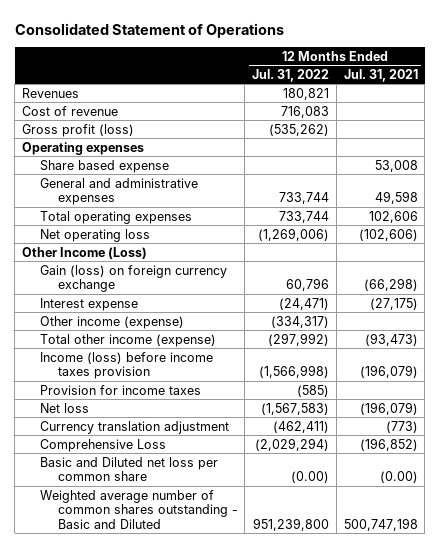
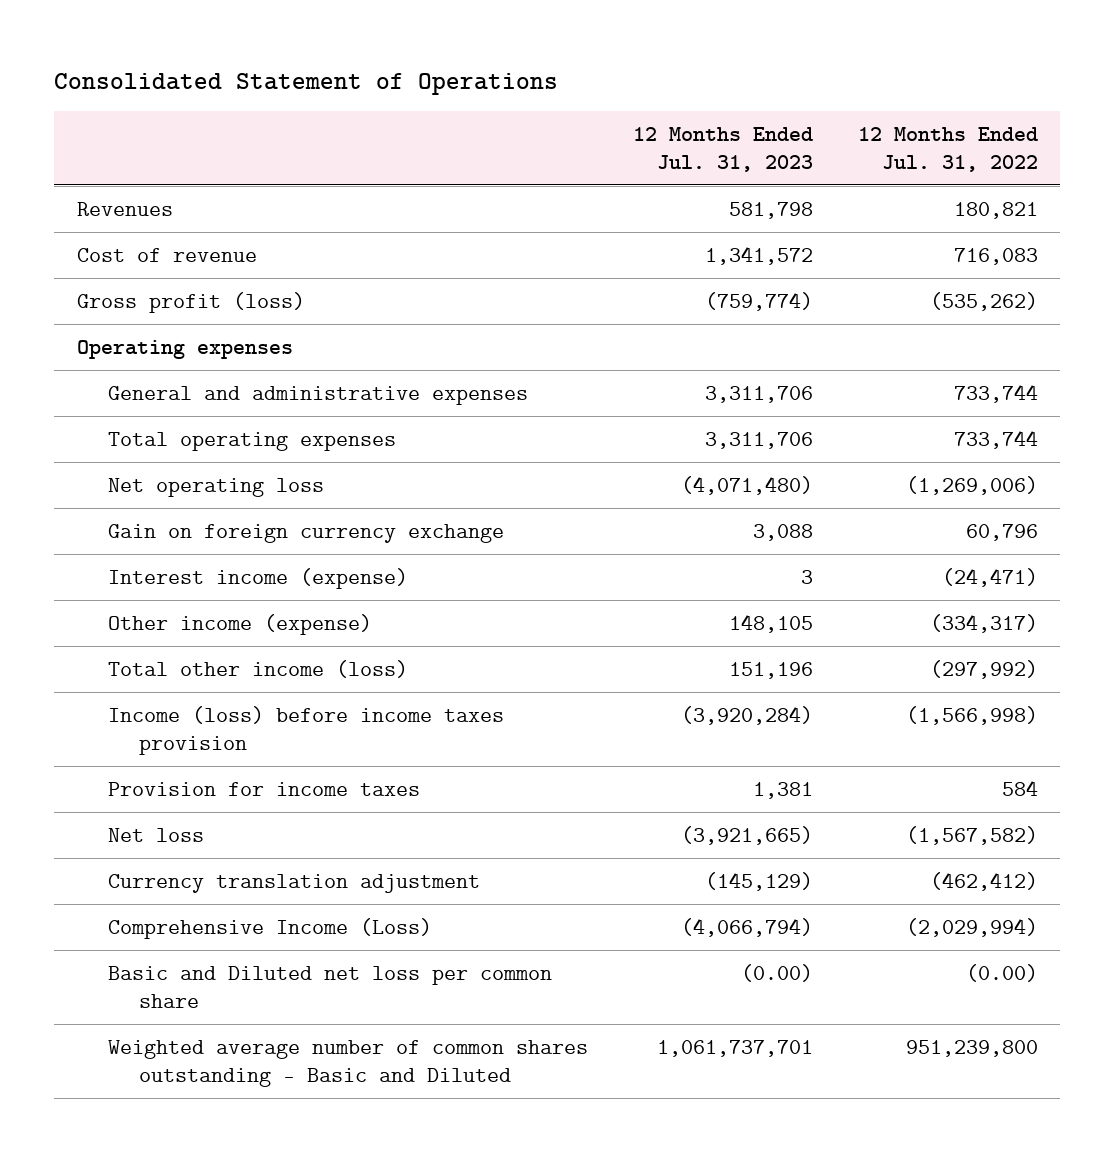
- | 12 Months Ended Jul. 31, 2022 | 12 Months Ended Jul. 31, 2021
+ | 12 Months Ended Jul. 31, 2023 | 12 Months Ended Jul. 31, 2022
- Share based expense | | 53,008
- Other Income (Loss)
- Gain (loss) on foreign currency exchange | 60,796 | (66,298)
- Interest expense | (24,471) | (27,175)
+ Gain on foreign currency exchange | 3,088 | 60,796
+ Interest income (expense) | 3 | (24,471)
- Total other income (expense) | (297,992) | (93,473)
+ Total other income (loss) | 151,196 | (297,992)
- Provision for income taxes | (585) |
- Net loss | (1,567,583) | (196,079)
- Currency translation adjustment | (462,411) | (773)
- Comprehensive Loss | (2,029,294) | (196,852)
+ Provision for income taxes | 1,381 | 584
+ Net loss | (3,921,665) | (1,567,582)
+ Currency translation adjustment | (145,129) | (462,412)
+ Comprehensive Income (Loss) | (4,066,794) | (2,029,994)

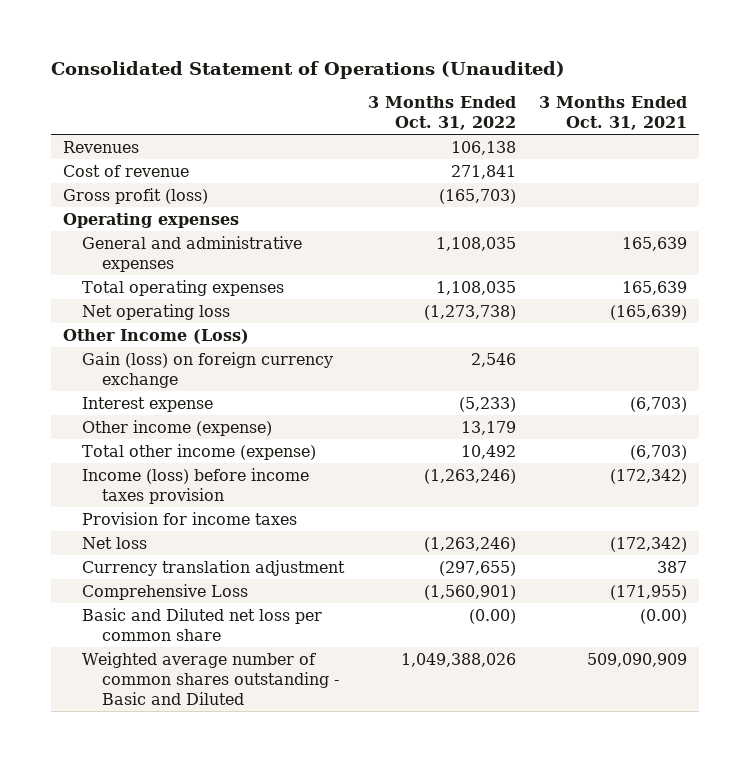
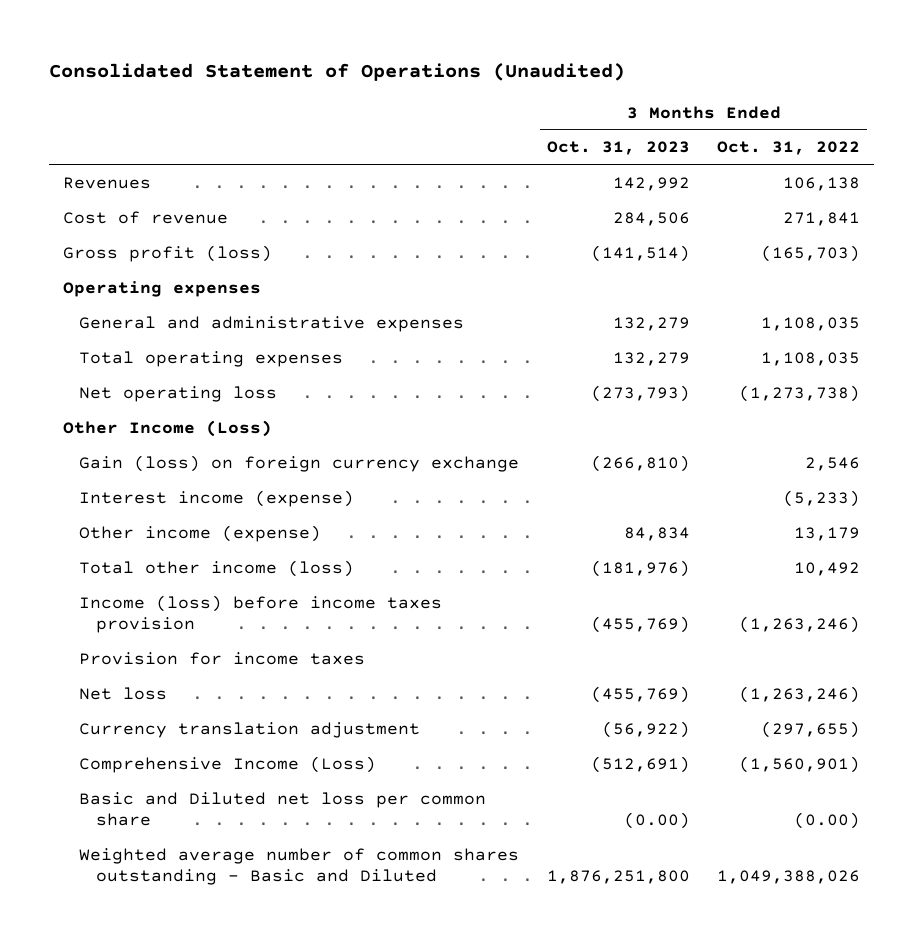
- | 3 Months Ended Oct. 31, 2022 | 3 Months Ended Oct. 31, 2021
+ | 3 Months Ended Oct. 31, 2023 | 3 Months Ended Oct. 31, 2022
- Interest expense | (5,233) | (6,703)
+ Interest income (expense) | | (5,233)
- Total other income (expense) | 10,492 | (6,703)
+ Total other income (loss) | (181,976) | 10,492
- Comprehensive Loss | (1,560,901) | (171,955)
+ Comprehensive Income (Loss) | (512,691) | (1,560,901)

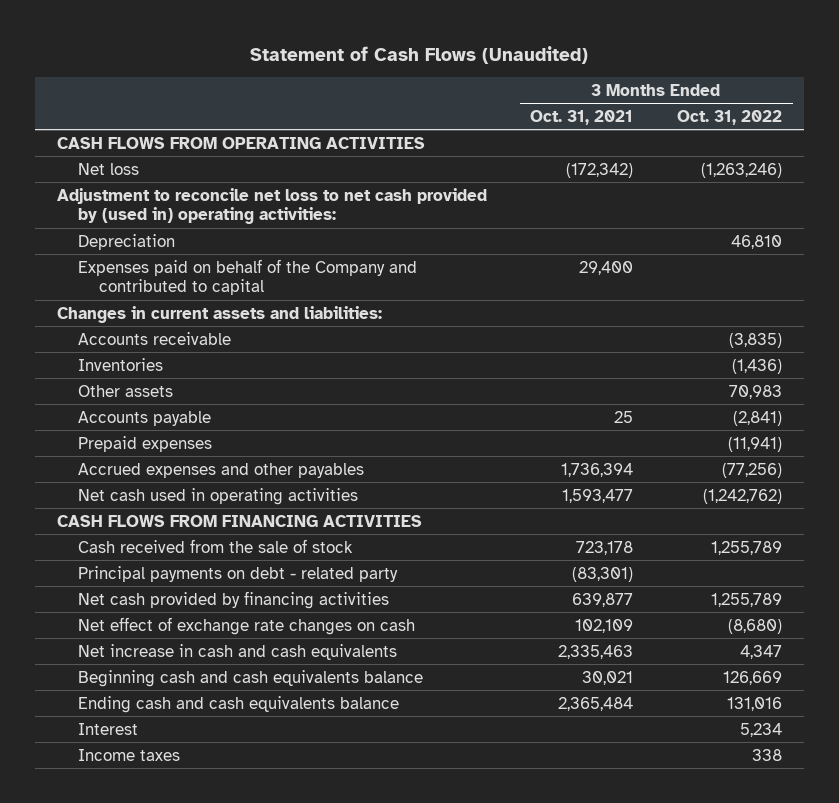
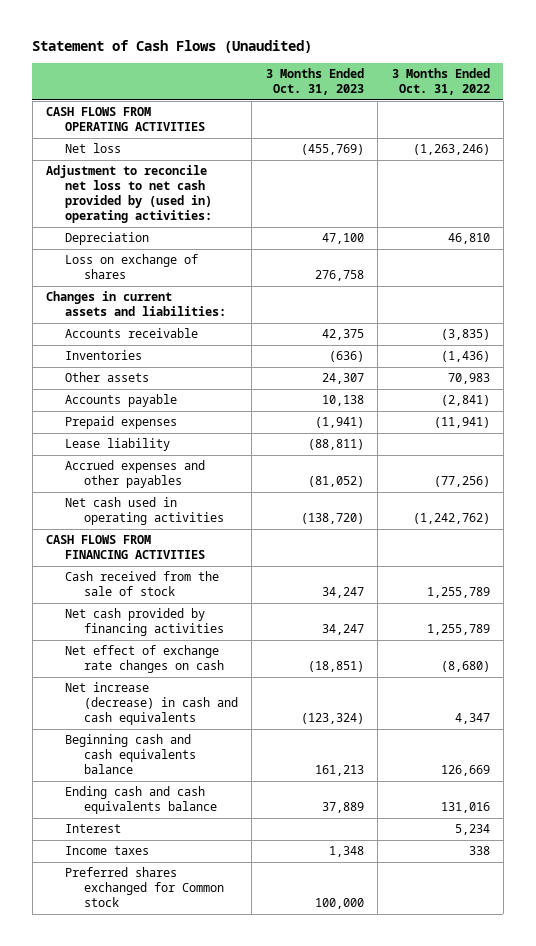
- | 3 Months Ended Oct. 31, 2021 | 3 Months Ended Oct. 31, 2022
+ | 3 Months Ended Oct. 31, 2023 | 3 Months Ended Oct. 31, 2022
- Expenses paid on behalf of the Company and contributed to capital | 29,400 |
+ Loss on exchange of shares | 276,758 |
+ Lease liability | (88,811) |
- Principal payments on debt - related party | (83,301) |
- Net increase in cash and cash equivalents | 2,335,463 | 4,347
+ Net increase (decrease) in cash and cash equivalents | (123,324) | 4,347
+ Preferred shares exchanged for Common stock | 100,000 |

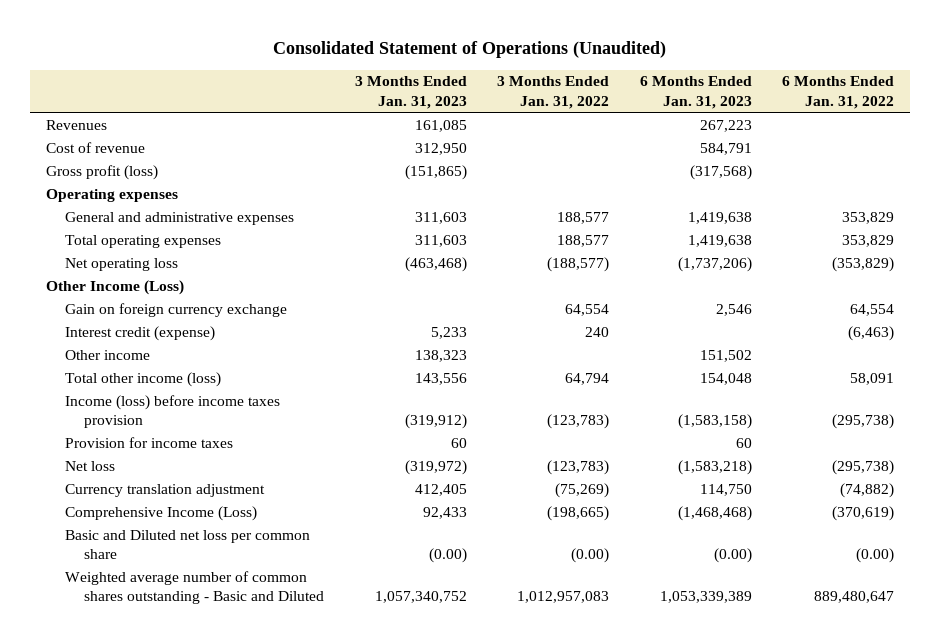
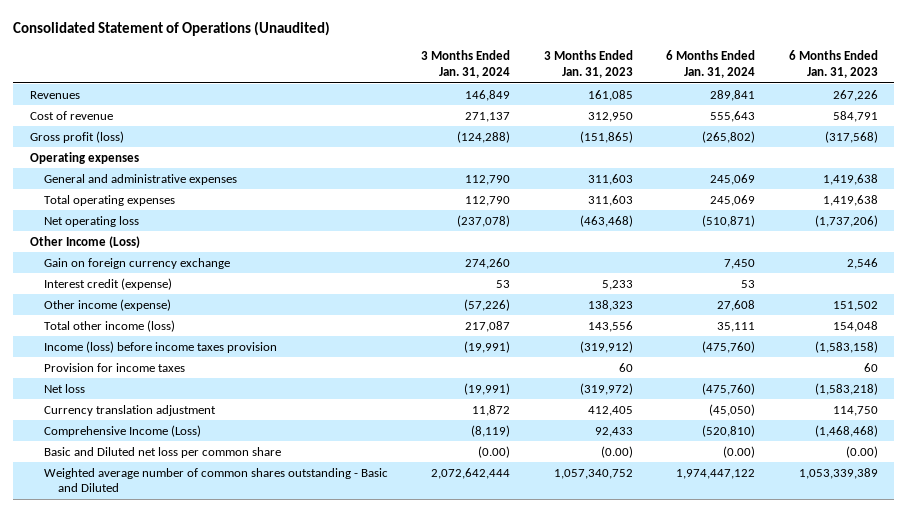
- | 3 Months Ended Jan. 31, 2023 | 3 Months Ended Jan. 31, 2022 | 6 Months Ended Jan. 31, 2023 | 6 Months Ended Jan. 31, 2022
+ | 3 Months Ended Jan. 31, 2024 | 3 Months Ended Jan. 31, 2023 | 6 Months Ended Jan. 31, 2024 | 6 Months Ended Jan. 31, 2023
- Revenues | 161,085 | | 267,223 |
+ Revenues | 146,849 | 161,085 | 289,841 | 267,226
- Other income | 138,323 | | 151,502 |
+ Other income (expense) | (57,226) | 138,323 | 27,608 | 151,502

